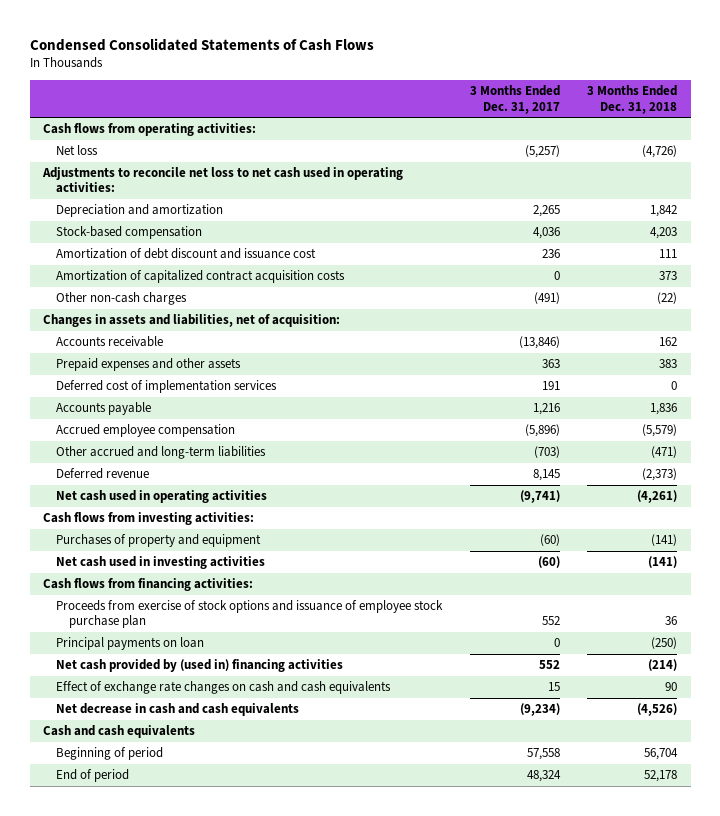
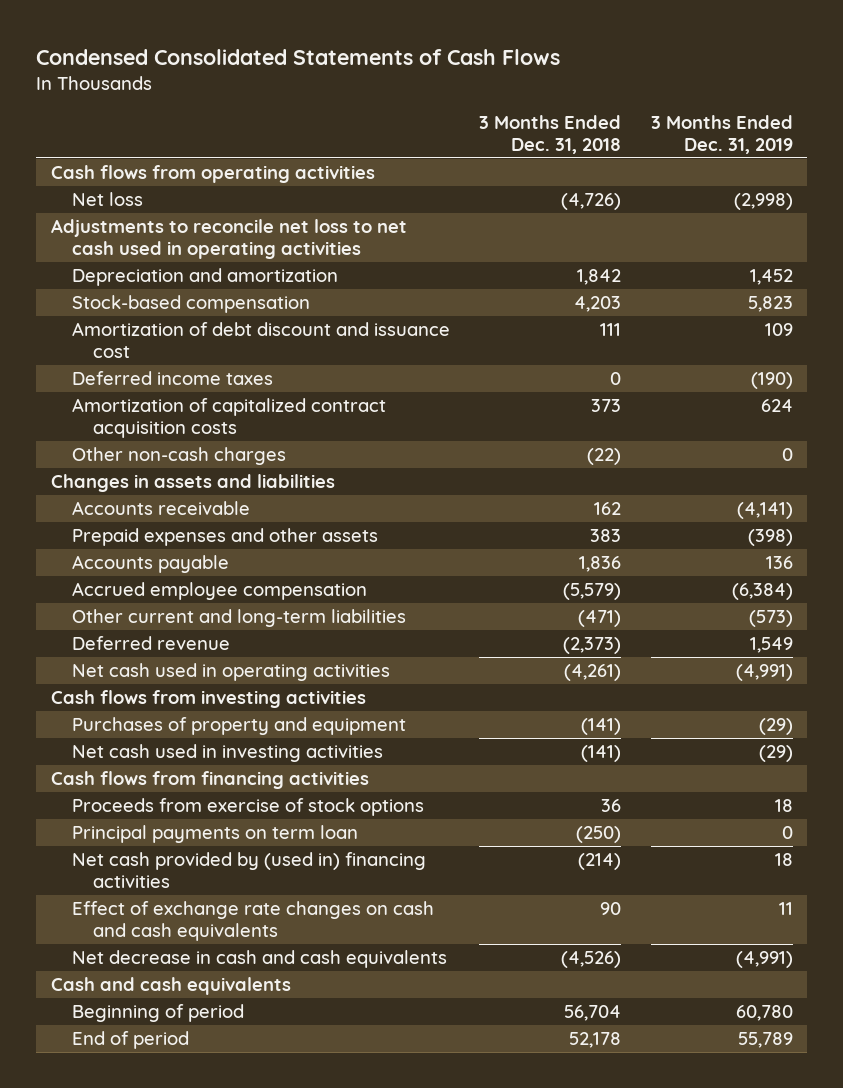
- | 3 Months Ended Dec. 31, 2017 | 3 Months Ended Dec. 31, 2018
+ | 3 Months Ended Dec. 31, 2018 | 3 Months Ended Dec. 31, 2019
- Cash flows from operating activities:
+ Cash flows from operating activities
- Adjustments to reconcile net loss to net cash used in operating activities:
+ Adjustments to reconcile net loss to net cash used in operating activities
+ Deferred income taxes | 0 | (190)
- Changes in assets and liabilities, net of acquisition:
+ Changes in assets and liabilities
- Deferred cost of implementation services | 191 | 0
- Other accrued and long-term liabilities | (703) | (471)
+ Other current and long-term liabilities | (471) | (573)
- Cash flows from investing activities:
+ Cash flows from investing activities
- Cash flows from financing activities:
- Proceeds from exercise of stock options and issuance of employee stock purchase plan | 552 | 36
- Principal payments on loan | 0 | (250)
+ Cash flows from financing activities
+ Proceeds from exercise of stock options | 36 | 18
+ Principal payments on term loan | (250) | 0

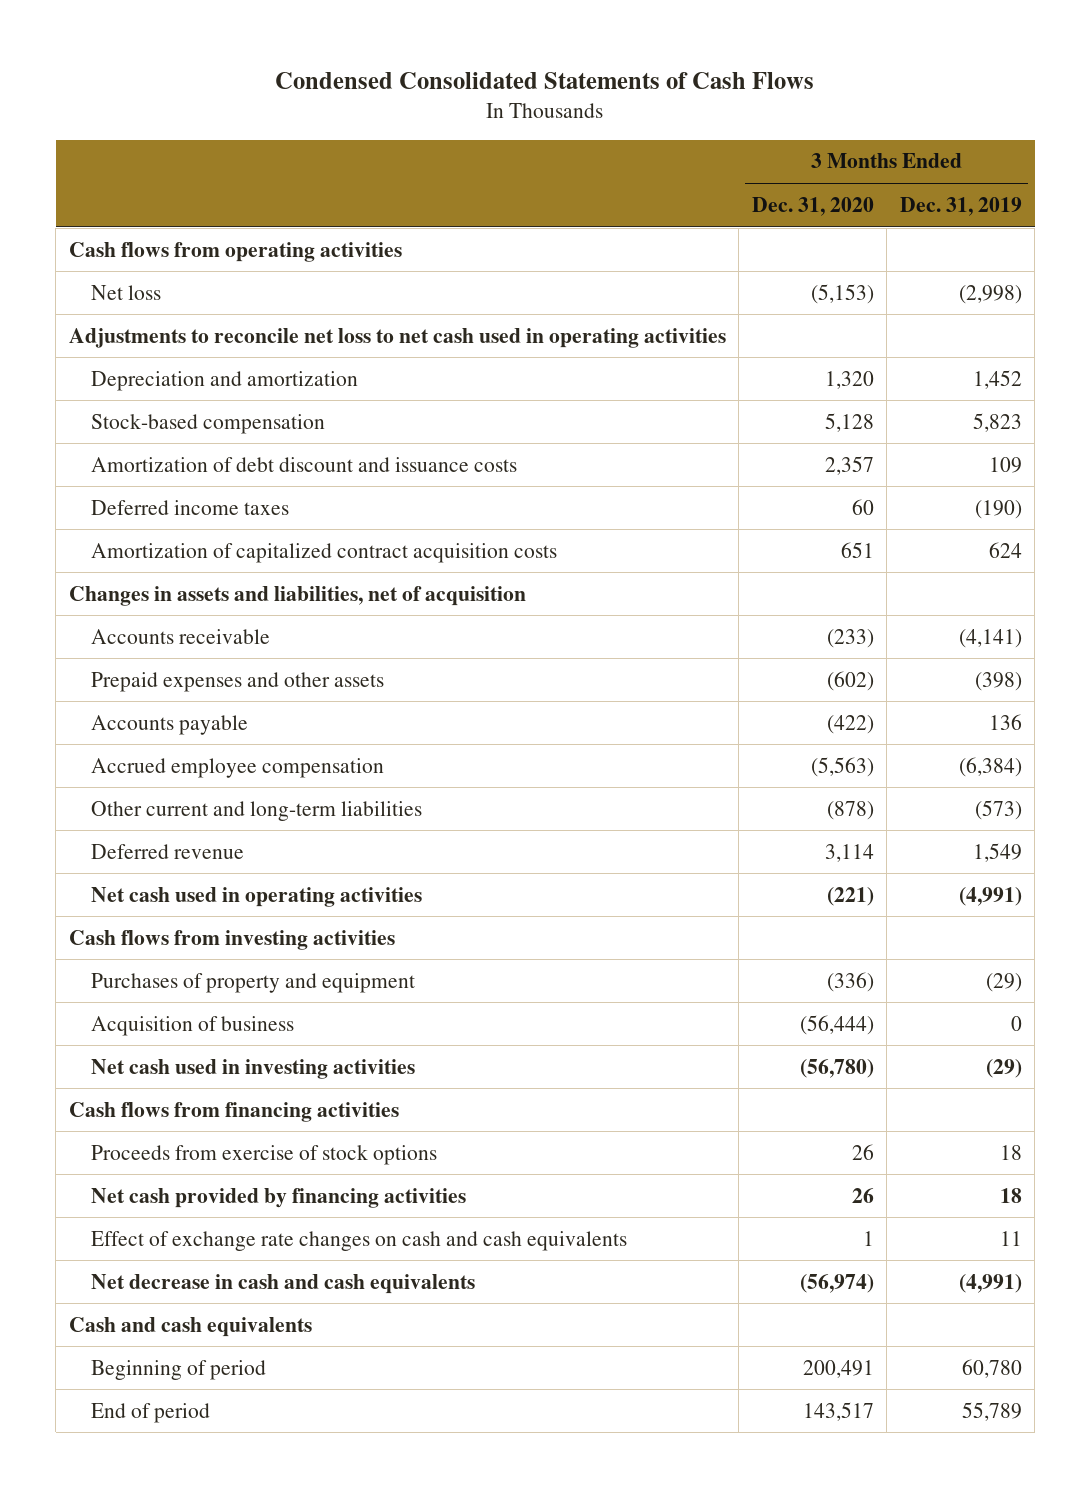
- | 3 Months Ended Dec. 31, 2018 | 3 Months Ended Dec. 31, 2019
+ | 3 Months Ended Dec. 31, 2020 | 3 Months Ended Dec. 31, 2019
- Amortization of debt discount and issuance cost | 111 | 109
+ Amortization of debt discount and issuance costs | 2,357 | 109
- Other non-cash charges | (22) | 0
- Changes in assets and liabilities
+ Changes in assets and liabilities, net of acquisition
+ Acquisition of business | (56,444) | 0
- Principal payments on term loan | (250) | 0
- Net cash provided by (used in) financing activities | (214) | 18
+ Net cash provided by financing activities | 26 | 18

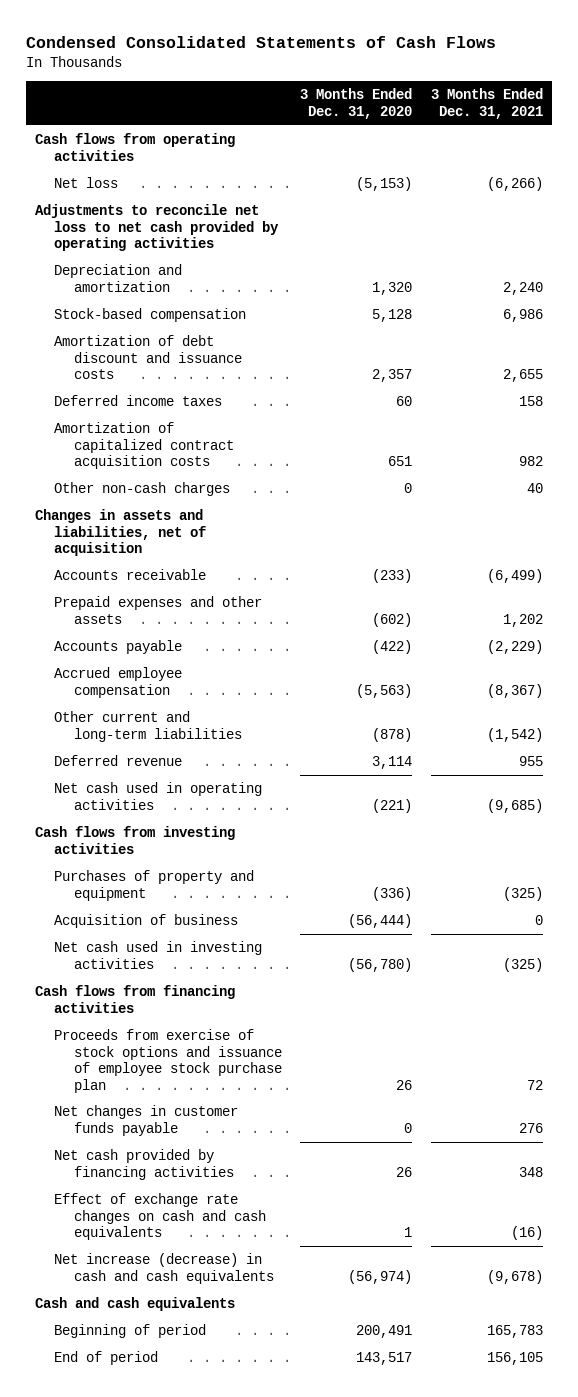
- | 3 Months Ended Dec. 31, 2020 | 3 Months Ended Dec. 31, 2019
+ | 3 Months Ended Dec. 31, 2020 | 3 Months Ended Dec. 31, 2021
- Adjustments to reconcile net loss to net cash used in operating activities
+ Adjustments to reconcile net loss to net cash provided by operating activities
+ Other non-cash charges | 0 | 40
- Proceeds from exercise of stock options | 26 | 18
+ Proceeds from exercise of stock options and issuance of employee stock purchase plan | 26 | 72
+ Net changes in customer funds payable | 0 | 276
- Net decrease in cash and cash equivalents | (56,974) | (4,991)
+ Net increase (decrease) in cash and cash equivalents | (56,974) | (9,678)

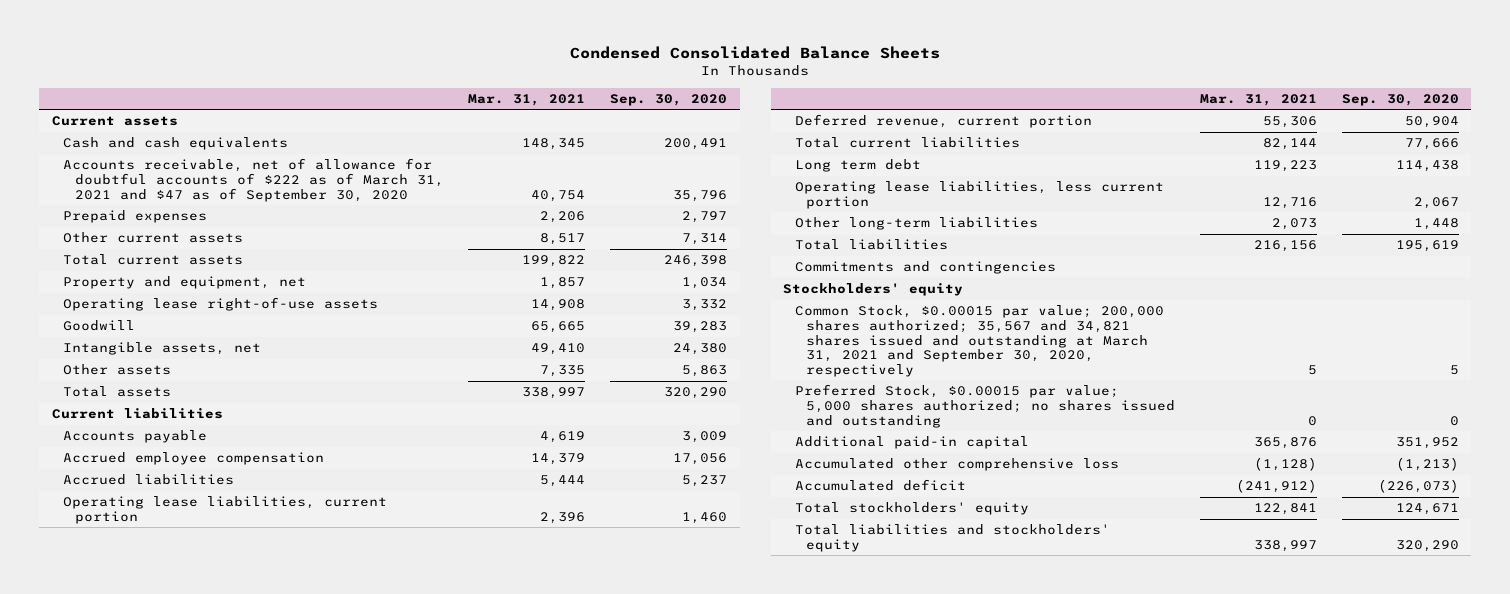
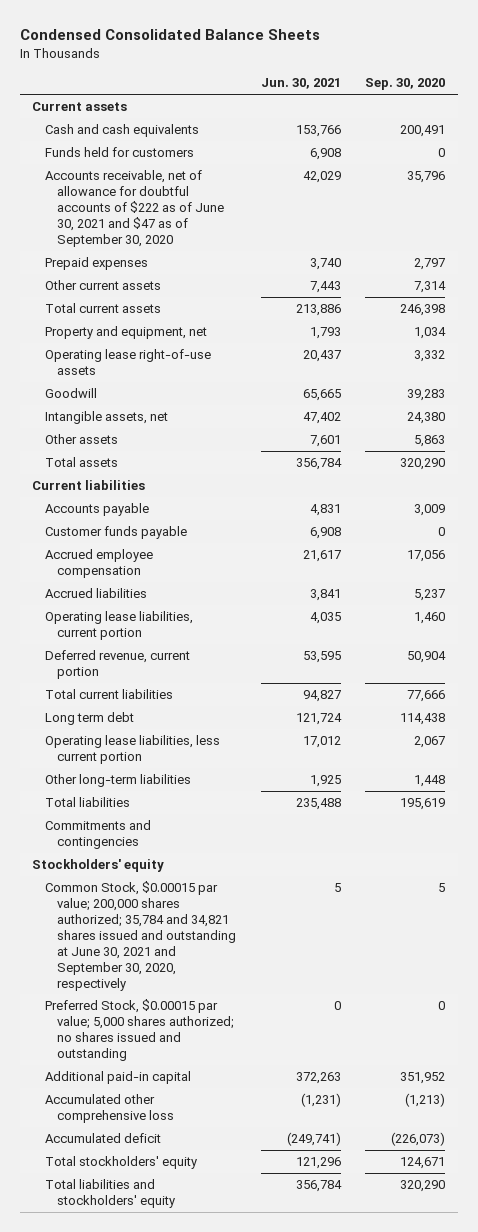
- | Mar. 31, 2021 | Sep. 30, 2020
+ | Jun. 30, 2021 | Sep. 30, 2020
- Accounts receivable, net of allowance for doubtful accounts of $222 as of March 31, 2021 and $47 as of September 30, 2020 | 40,754 | 35,796
+ Funds held for customers | 6,908 | 0
+ Accounts receivable, net of allowance for doubtful accounts of $222 as of June 30, 2021 and $47 as of September 30, 2020 | 42,029 | 35,796
+ Customer funds payable | 6,908 | 0
- Common Stock, $0.00015 par value; 200,000 shares authorized; 35,567 and 34,821 shares issued and outstanding at March 31, 2021 and September 30, 2020, respectively | 5 | 5
+ Common Stock, $0.00015 par value; 200,000 shares authorized; 35,784 and 34,821 shares issued and outstanding at June 30, 2021 and September 30, 2020, respectively | 5 | 5

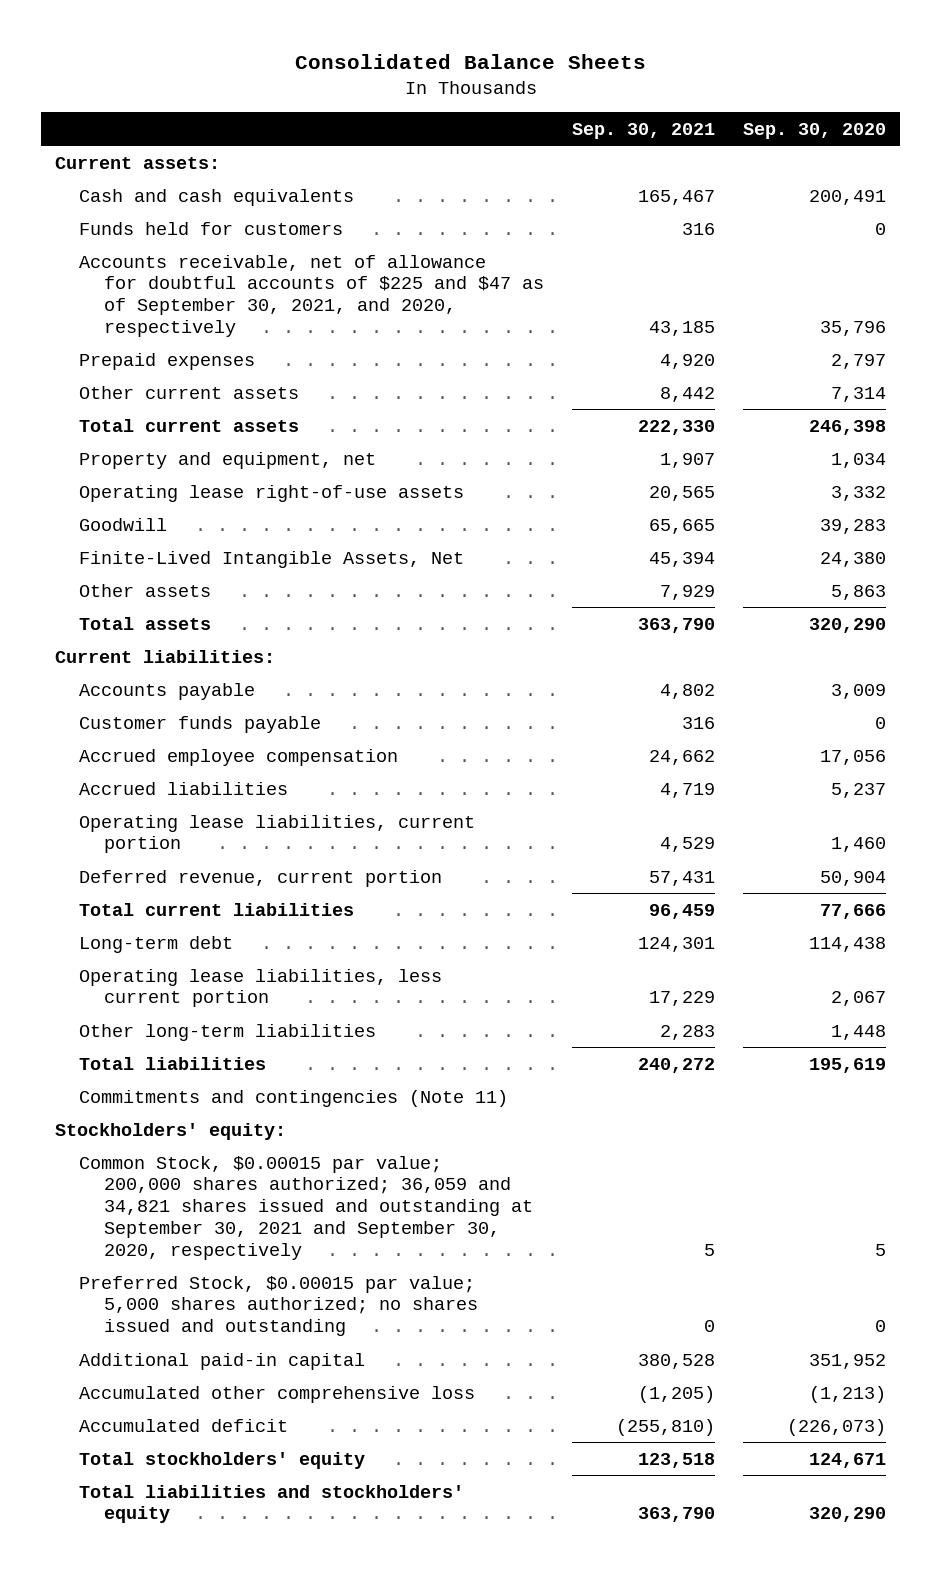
- Condensed Consolidated Balance Sheets
+ Consolidated Balance Sheets
- | Jun. 30, 2021 | Sep. 30, 2020
+ | Sep. 30, 2021 | Sep. 30, 2020
- Current assets
+ Current assets:
- Accounts receivable, net of allowance for doubtful accounts of $222 as of June 30, 2021 and $47 as of September 30, 2020 | 42,029 | 35,796
+ Accounts receivable, net of allowance for doubtful accounts of $225 and $47 as of September 30, 2021, and 2020, respectively | 43,185 | 35,796
- Intangible assets, net | 47,402 | 24,380
+ Finite-Lived Intangible Assets, Net | 45,394 | 24,380
- Current liabilities
+ Current liabilities:
- Long term debt | 121,724 | 114,438
+ Long-term debt | 124,301 | 114,438
- Commitments and contingencies
- Stockholders' equity
- Common Stock, $0.00015 par value; 200,000 shares authorized; 35,784 and 34,821 shares issued and outstanding at June 30, 2021 and September 30, 2020, respectively | 5 | 5
+ Commitments and contingencies (Note 11)
+ Stockholders' equity:
+ Common Stock, $0.00015 par value; 200,000 shares authorized; 36,059 and 34,821 shares issued and outstanding at September 30, 2021 and September 30, 2020, respectively | 5 | 5

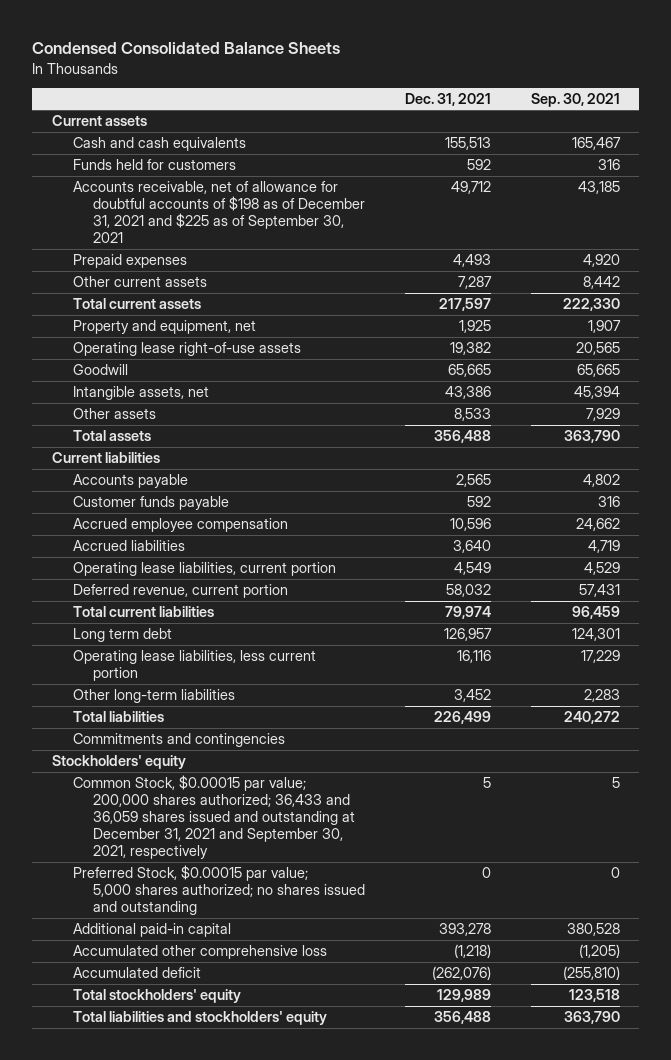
- Consolidated Balance Sheets
+ Condensed Consolidated Balance Sheets
- | Sep. 30, 2021 | Sep. 30, 2020
+ | Dec. 31, 2021 | Sep. 30, 2021
- Current assets:
+ Current assets
- Accounts receivable, net of allowance for doubtful accounts of $225 and $47 as of September 30, 2021, and 2020, respectively | 43,185 | 35,796
+ Accounts receivable, net of allowance for doubtful accounts of $198 as of December 31, 2021 and $225 as of September 30, 2021 | 49,712 | 43,185
- Finite-Lived Intangible Assets, Net | 45,394 | 24,380
+ Intangible assets, net | 43,386 | 45,394
- Current liabilities:
+ Current liabilities
- Long-term debt | 124,301 | 114,438
+ Long term debt | 126,957 | 124,301
- Commitments and contingencies (Note 11)
- Stockholders' equity:
- Common Stock, $0.00015 par value; 200,000 shares authorized; 36,059 and 34,821 shares issued and outstanding at September 30, 2021 and September 30, 2020, respectively | 5 | 5
+ Commitments and contingencies
+ Stockholders' equity
+ Common Stock, $0.00015 par value; 200,000 shares authorized; 36,433 and 36,059 shares issued and outstanding at December 31, 2021 and September 30, 2021, respectively | 5 | 5

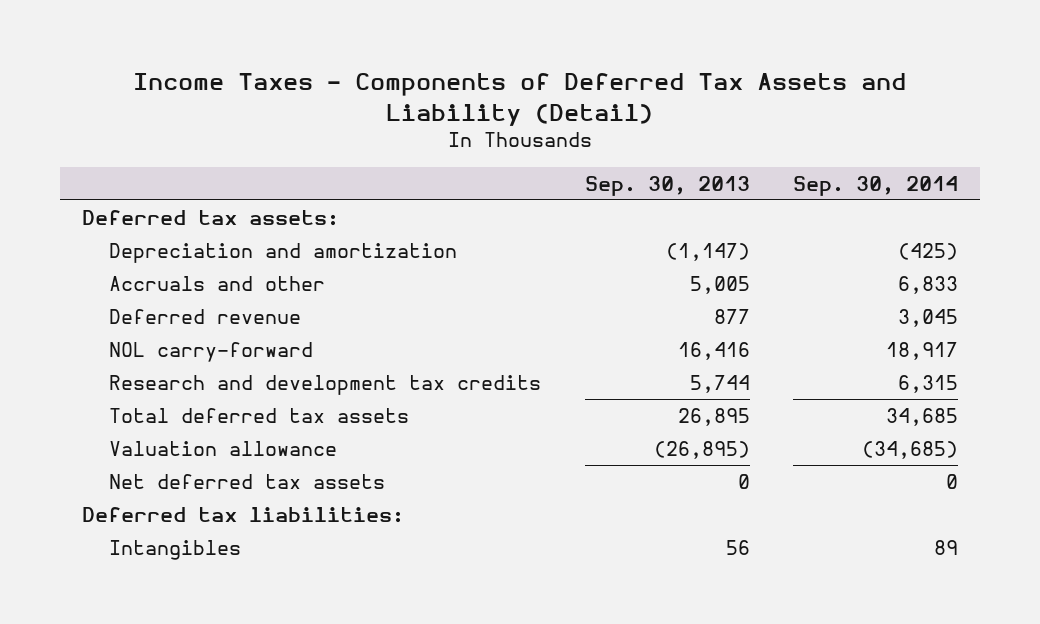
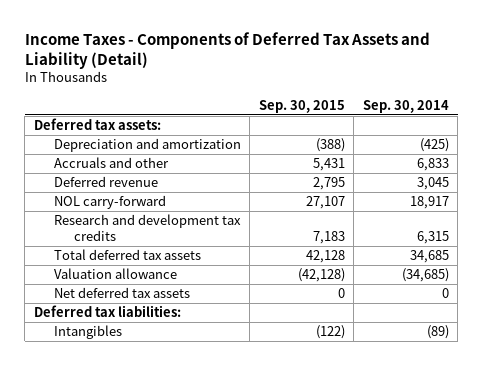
- | Sep. 30, 2013 | Sep. 30, 2014
+ | Sep. 30, 2015 | Sep. 30, 2014
- Intangibles | 56 | 89
+ Intangibles | (122) | (89)

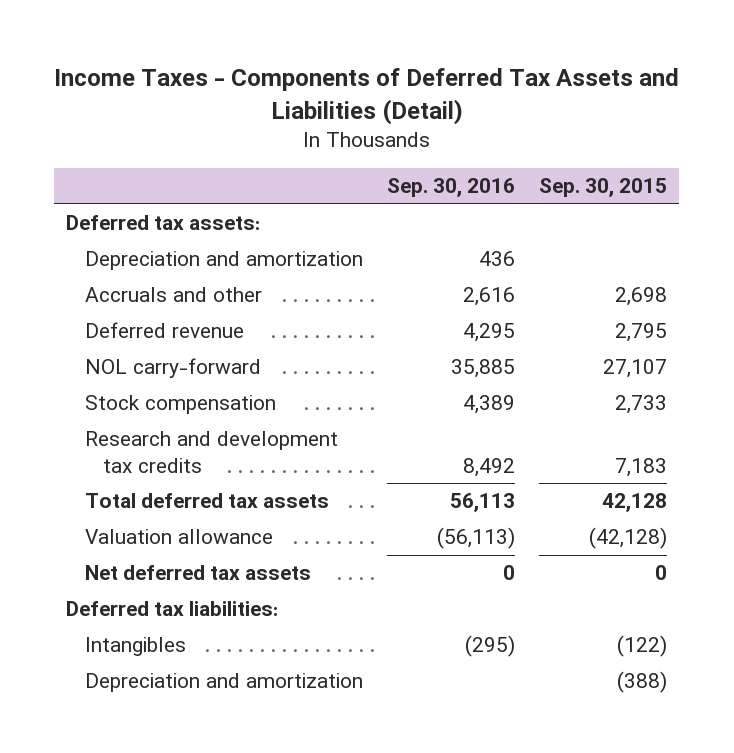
- Income Taxes - Components of Deferred Tax Assets and Liability (Detail)
+ Income Taxes - Components of Deferred Tax Assets and Liabilities (Detail)
- | Sep. 30, 2015 | Sep. 30, 2014
+ | Sep. 30, 2016 | Sep. 30, 2015
- Accruals and other | 5,431 | 6,833
+ Depreciation and amortization | 436 |
+ Accruals and other | 2,616 | 2,698
+ Stock compensation | 4,389 | 2,733
moved down: Depreciation and amortization | | (388)

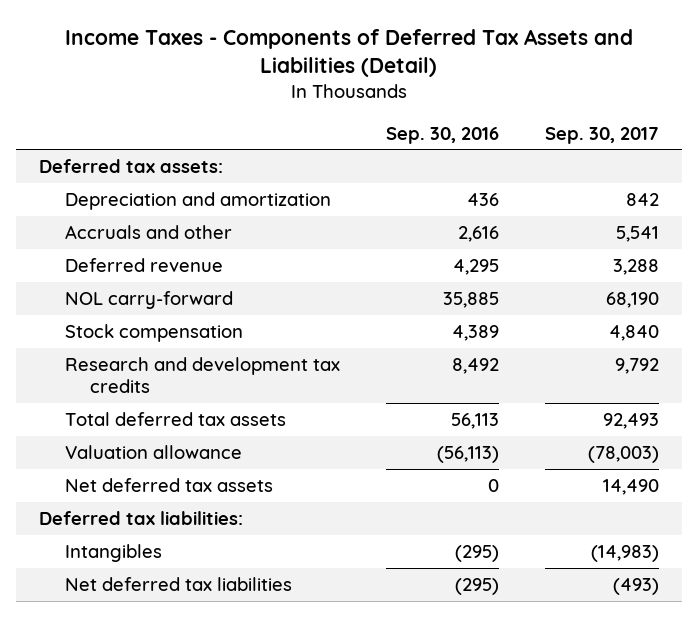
- | Sep. 30, 2016 | Sep. 30, 2015
+ | Sep. 30, 2016 | Sep. 30, 2017
- Depreciation and amortization | | (388)
+ Net deferred tax liabilities | (295) | (493)

